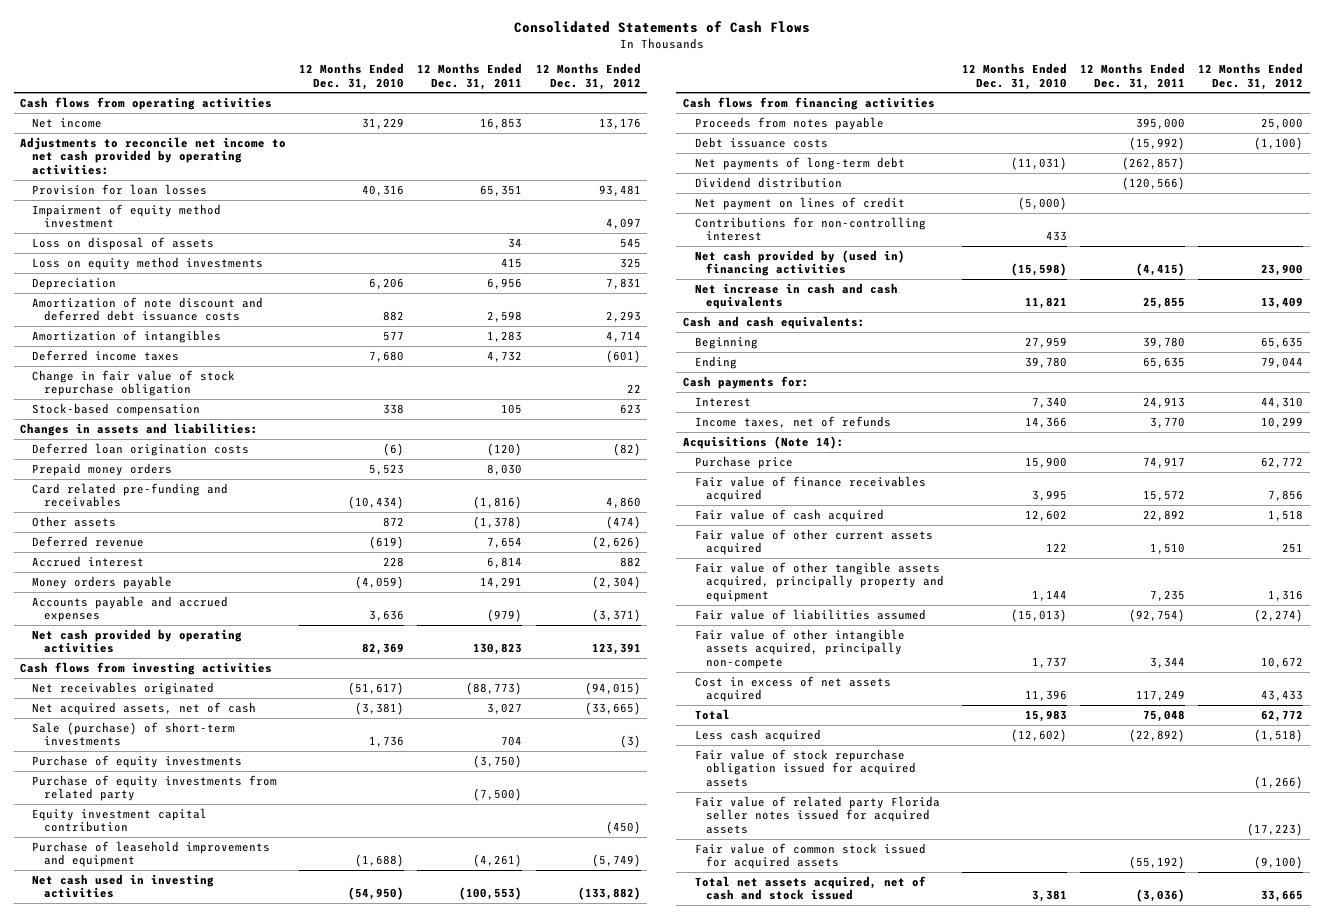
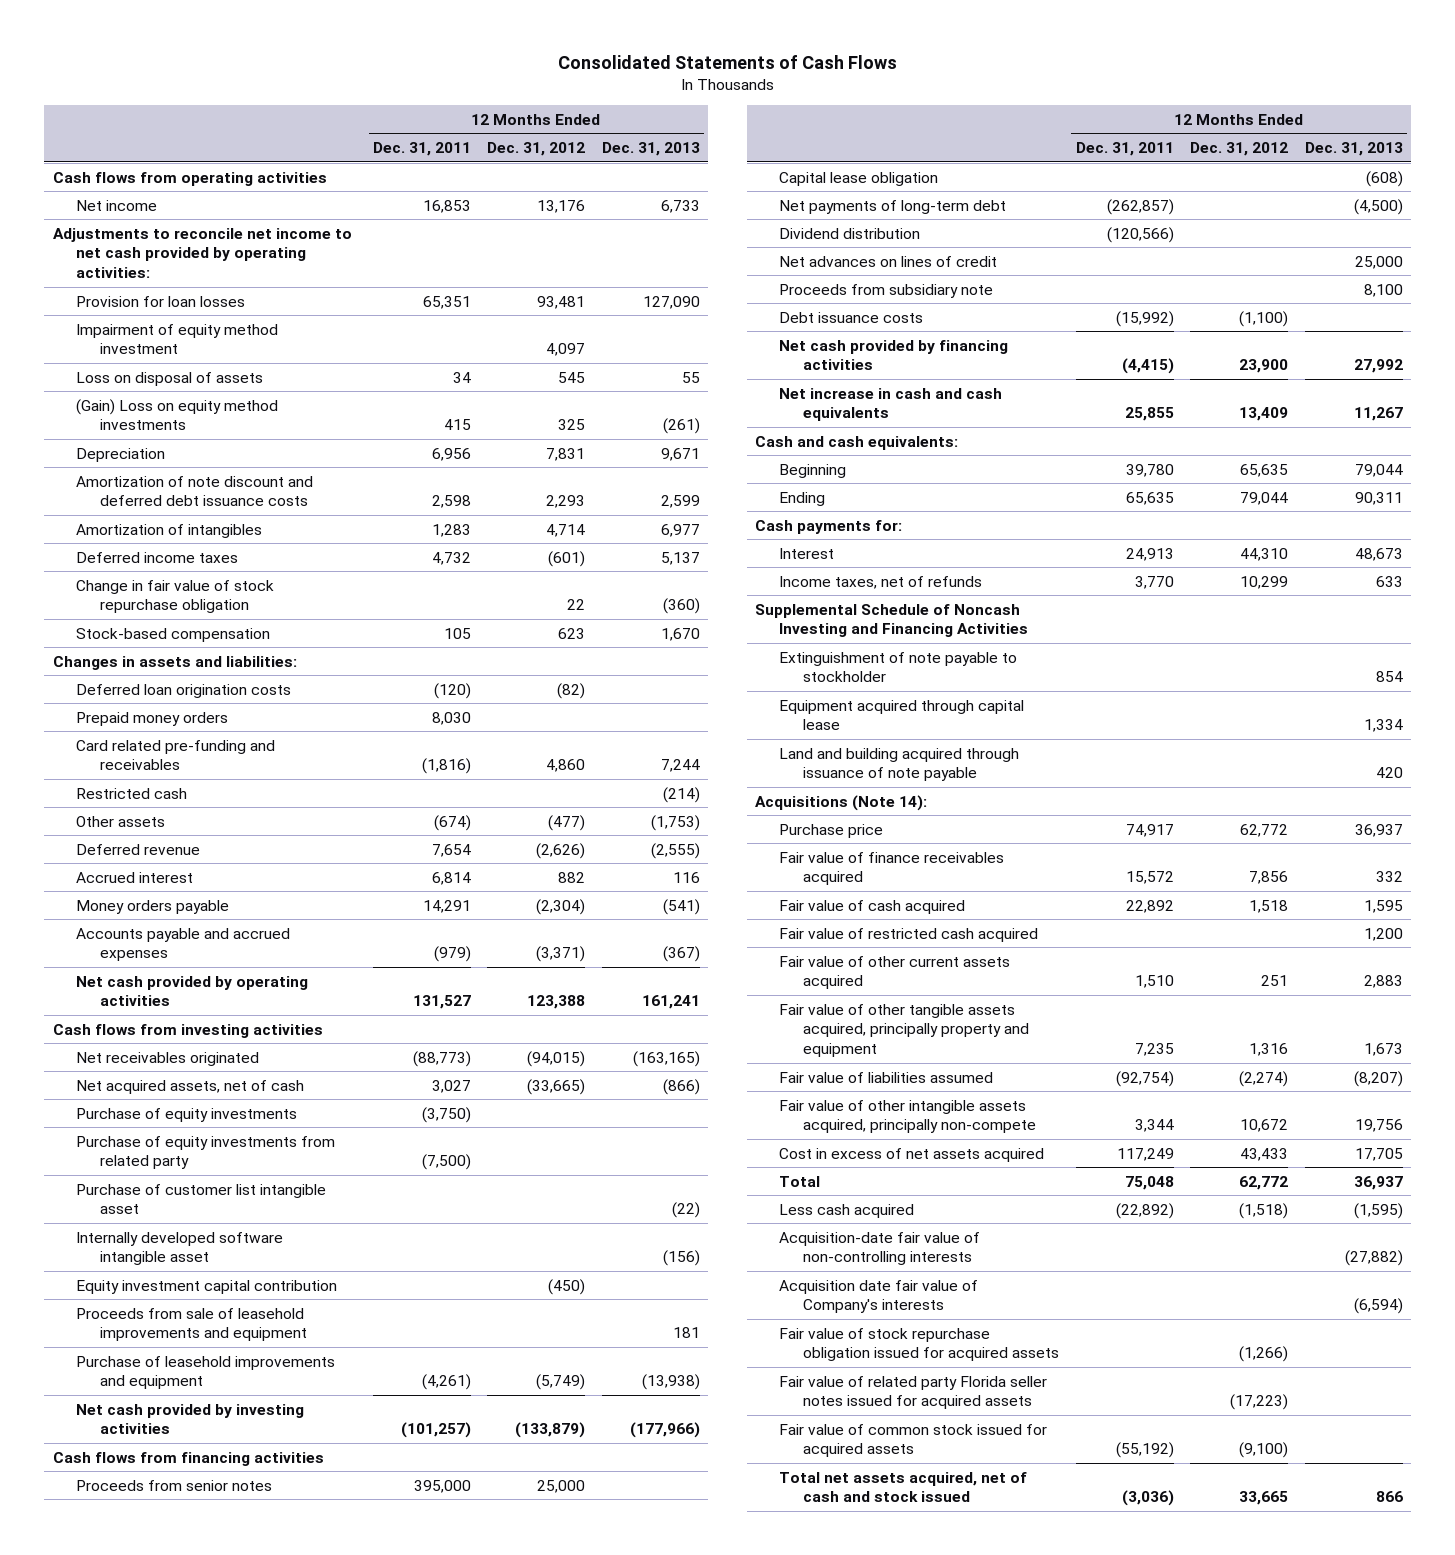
- | 12 Months Ended Dec. 31, 2010 | 12 Months Ended Dec. 31, 2011 | 12 Months Ended Dec. 31, 2012
+ | 12 Months Ended Dec. 31, 2011 | 12 Months Ended Dec. 31, 2012 | 12 Months Ended Dec. 31, 2013
- Loss on equity method investments | | 415 | 325
+ (Gain) Loss on equity method investments | 415 | 325 | (261)
- Other assets | 872 | (1,378) | (474)
+ Restricted cash | | | (214)
+ Other assets | (674) | (477) | (1,753)
- Net cash provided by operating activities | 82,369 | 130,823 | 123,391
+ Net cash provided by operating activities | 131,527 | 123,388 | 161,241
- Sale (purchase) of short-term investments | 1,736 | 704 | (3)
+ Purchase of customer list intangible asset | | | (22)
+ Internally developed software intangible asset | | | (156)
+ Proceeds from sale of leasehold improvements and equipment | | | 181
- Net cash used in investing activities | (54,950) | (100,553) | (133,882)
+ Net cash provided by investing activities | (101,257) | (133,879) | (177,966)
- Proceeds from notes payable | | 395,000 | 25,000
+ Proceeds from senior notes | 395,000 | 25,000 |
+ Capital lease obligation | | | (608)
- Net payment on lines of credit | (5,000) | |
- Contributions for non-controlling interest | 433 | |
- Net cash provided by (used in) financing activities | (15,598) | (4,415) | 23,900
+ Net advances on lines of credit | | | 25,000
+ Proceeds from subsidiary note | | | 8,100
moved down: Debt issuance costs | (15,992) | (1,100) |
+ Net cash provided by financing activities | (4,415) | 23,900 | 27,992
+ Supplemental Schedule of Noncash Investing and Financing Activities
+ Extinguishment of note payable to stockholder | | | 854
+ Equipment acquired through capital lease | | | 1,334
+ Land and building acquired through issuance of note payable | | | 420
+ Fair value of restricted cash acquired | | | 1,200
+ Acquisition-date fair value of non-controlling interests | | | (27,882)
+ Acquisition date fair value of Company's interests | | | (6,594)

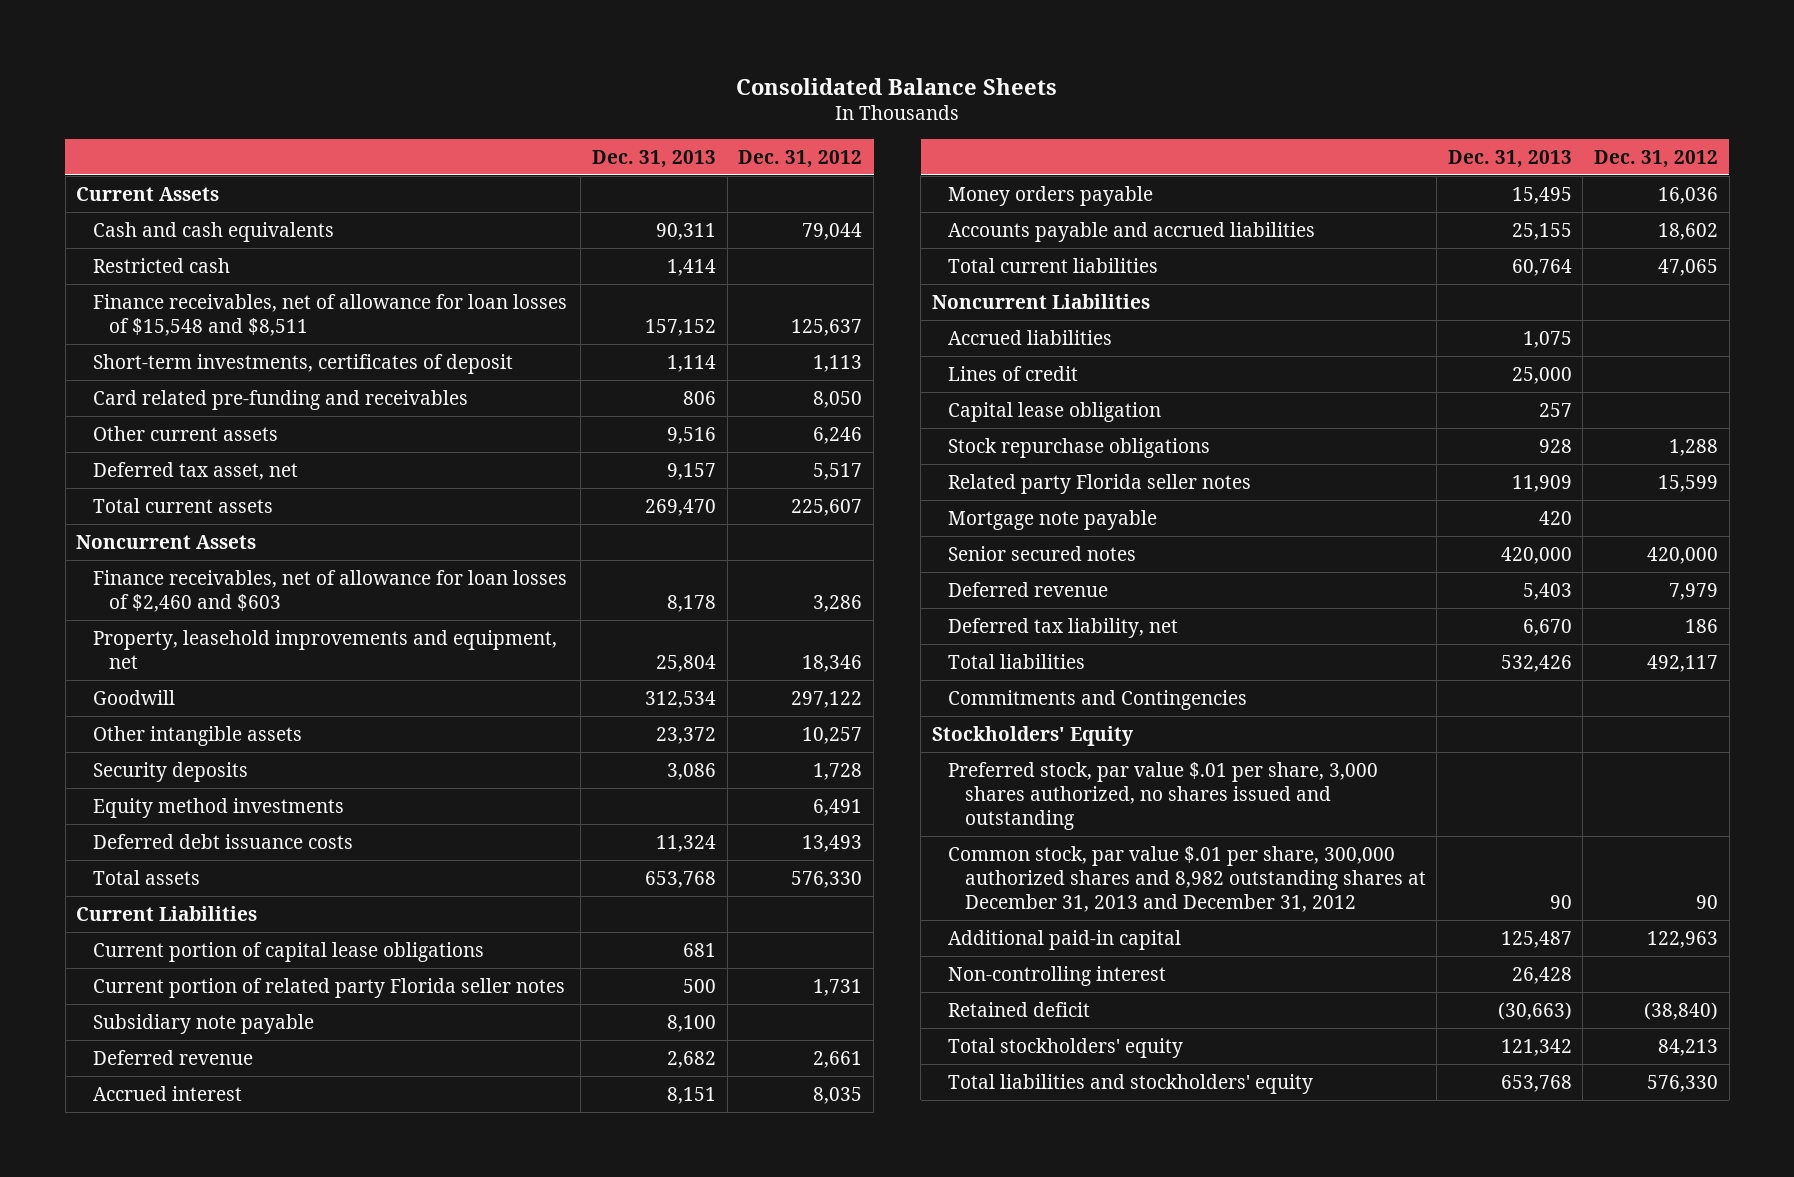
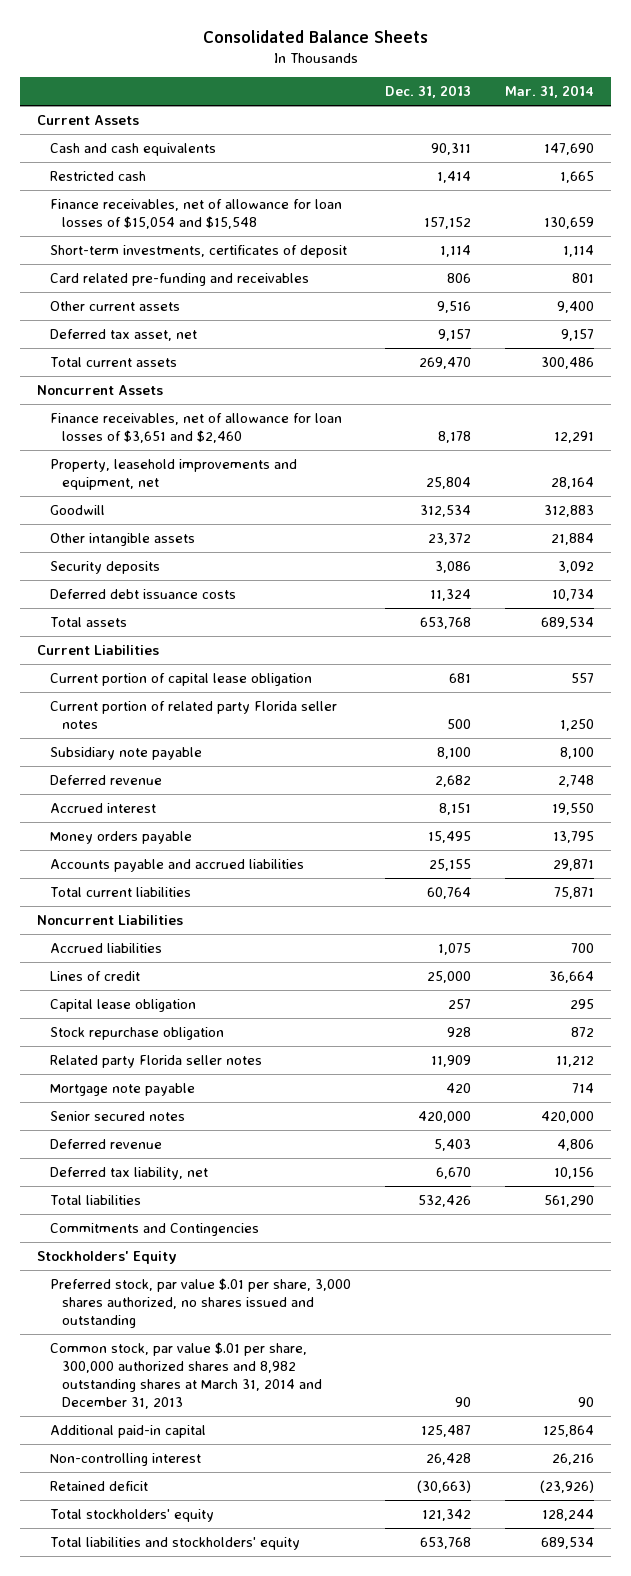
- | Dec. 31, 2013 | Dec. 31, 2012
+ | Dec. 31, 2013 | Mar. 31, 2014
- Finance receivables, net of allowance for loan losses of $15,548 and $8,511 | 157,152 | 125,637
+ Finance receivables, net of allowance for loan losses of $15,054 and $15,548 | 157,152 | 130,659
- Finance receivables, net of allowance for loan losses of $2,460 and $603 | 8,178 | 3,286
+ Finance receivables, net of allowance for loan losses of $3,651 and $2,460 | 8,178 | 12,291
- Equity method investments | | 6,491
- Current portion of capital lease obligations | 681 |
+ Current portion of capital lease obligation | 681 | 557
- Stock repurchase obligations | 928 | 1,288
+ Stock repurchase obligation | 928 | 872
- Common stock, par value $.01 per share, 300,000 authorized shares and 8,982 outstanding shares at December 31, 2013 and December 31, 2012 | 90 | 90
+ Common stock, par value $.01 per share, 300,000 authorized shares and 8,982 outstanding shares at March 31, 2014 and December 31, 2013 | 90 | 90

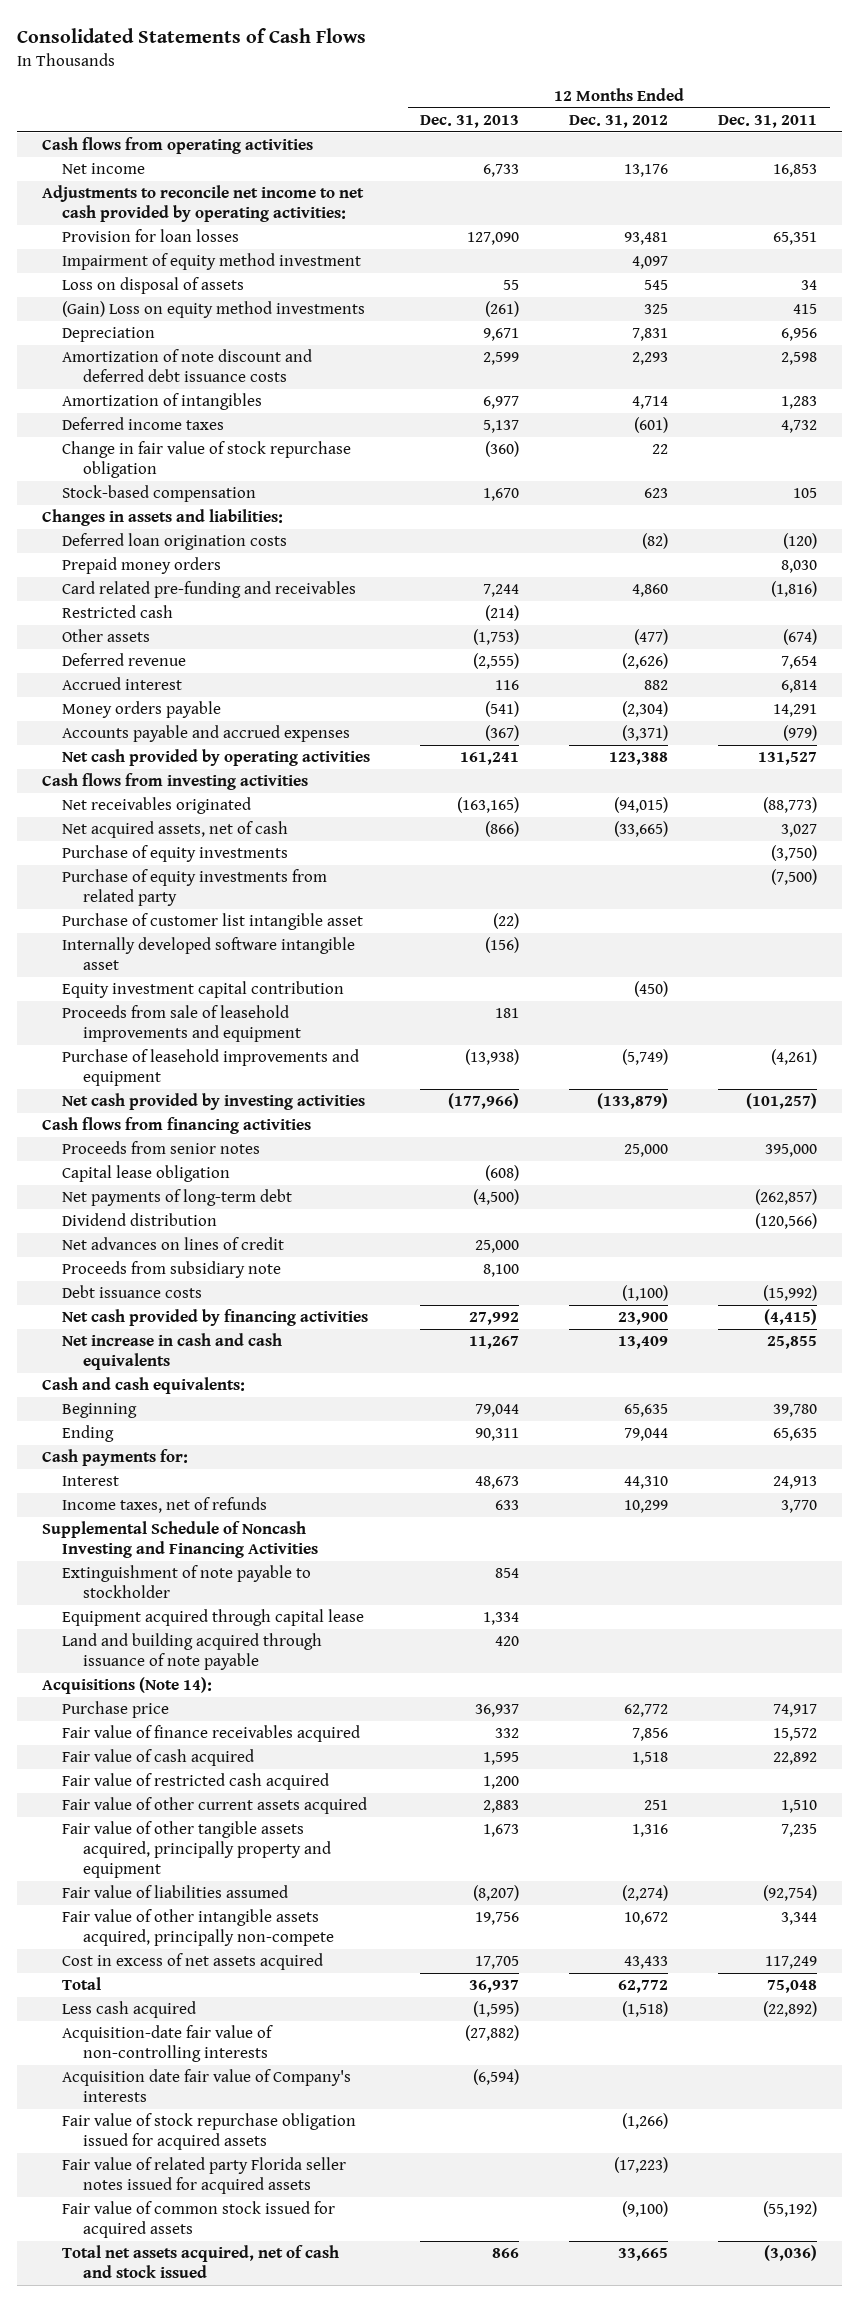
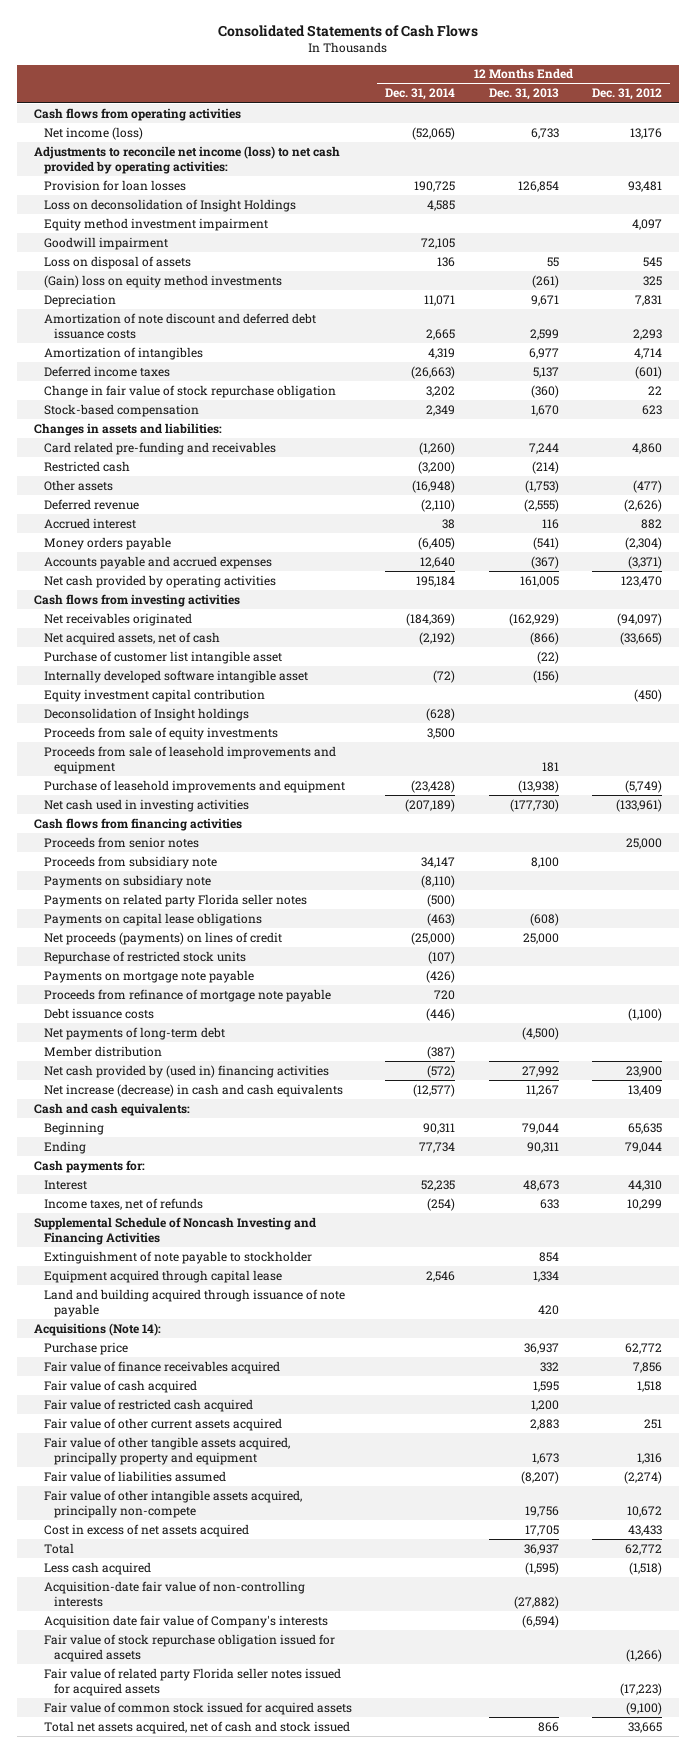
- | 12 Months Ended Dec. 31, 2013 | 12 Months Ended Dec. 31, 2012 | 12 Months Ended Dec. 31, 2011
+ | 12 Months Ended Dec. 31, 2014 | 12 Months Ended Dec. 31, 2013 | 12 Months Ended Dec. 31, 2012
- Net income | 6,733 | 13,176 | 16,853
- Adjustments to reconcile net income to net cash provided by operating activities:
- Provision for loan losses | 127,090 | 93,481 | 65,351
- Impairment of equity method investment | | 4,097 |
+ Net income (loss) | (52,065) | 6,733 | 13,176
+ Adjustments to reconcile net income (loss) to net cash provided by operating activities:
+ Provision for loan losses | 190,725 | 126,854 | 93,481
+ Loss on deconsolidation of Insight Holdings | 4,585 | |
+ Equity method investment impairment | | | 4,097
+ Goodwill impairment | 72,105 | |
- (Gain) Loss on equity method investments | (261) | 325 | 415
+ (Gain) loss on equity method investments | | (261) | 325
- Deferred loan origination costs | | (82) | (120)
- Prepaid money orders | | | 8,030
- Net cash provided by operating activities | 161,241 | 123,388 | 131,527
+ Net cash provided by operating activities | 195,184 | 161,005 | 123,470
- Net receivables originated | (163,165) | (94,015) | (88,773)
+ Net receivables originated | (184,369) | (162,929) | (94,097)
- Purchase of equity investments | | | (3,750)
- Purchase of equity investments from related party | | | (7,500)
+ Deconsolidation of Insight holdings | (628) | |
+ Proceeds from sale of equity investments | 3,500 | |
- Net cash provided by investing activities | (177,966) | (133,879) | (101,257)
+ Net cash used in investing activities | (207,189) | (177,730) | (133,961)
- Capital lease obligation | (608) | |
- Dividend distribution | | | (120,566)
- Net advances on lines of credit | 25,000 | |
+ Payments on subsidiary note | (8,110) | |
+ Payments on related party Florida seller notes | (500) | |
+ Payments on capital lease obligations | (463) | (608) |
+ Net proceeds (payments) on lines of credit | (25,000) | 25,000 |
+ Repurchase of restricted stock units | (107) | |
+ Payments on mortgage note payable | (426) | |
+ Proceeds from refinance of mortgage note payable | 720 | |
- Net cash provided by financing activities | 27,992 | 23,900 | (4,415)
- Net increase in cash and cash equivalents | 11,267 | 13,409 | 25,855
moved down: Net payments of long-term debt | | (4,500) |
+ Member distribution | (387) | |
+ Net cash provided by (used in) financing activities | (572) | 27,992 | 23,900
+ Net increase (decrease) in cash and cash equivalents | (12,577) | 11,267 | 13,409

